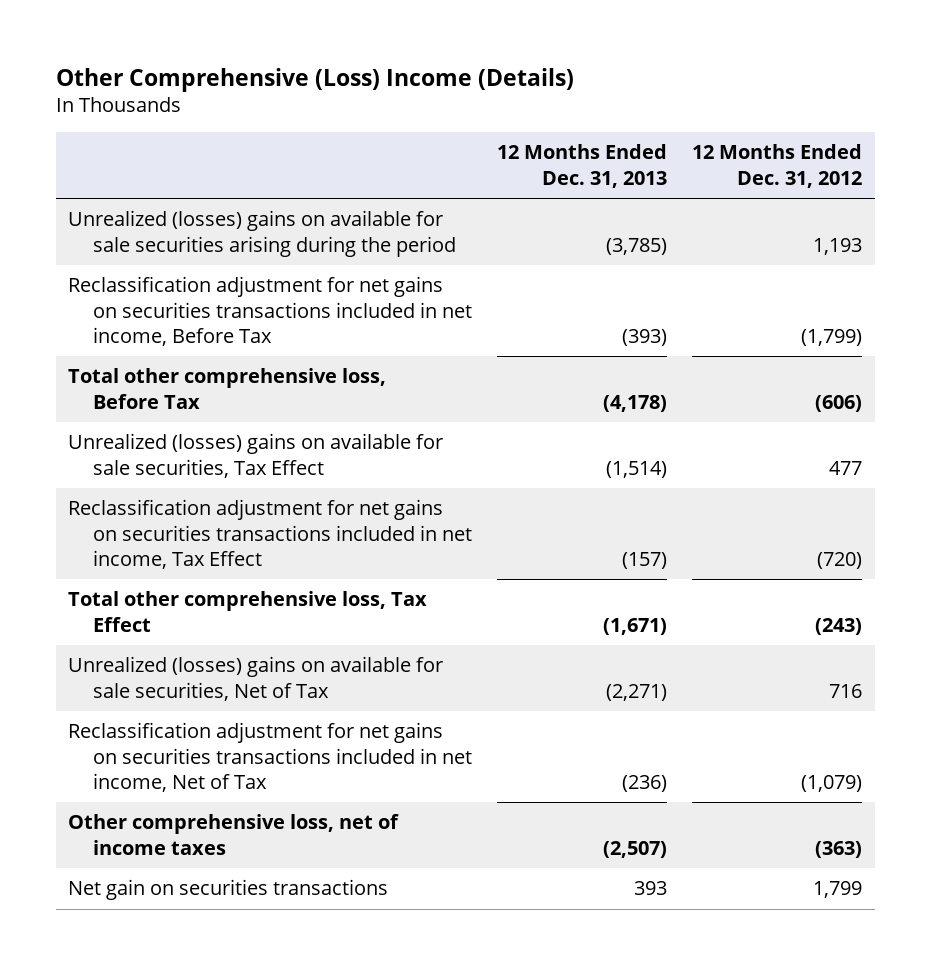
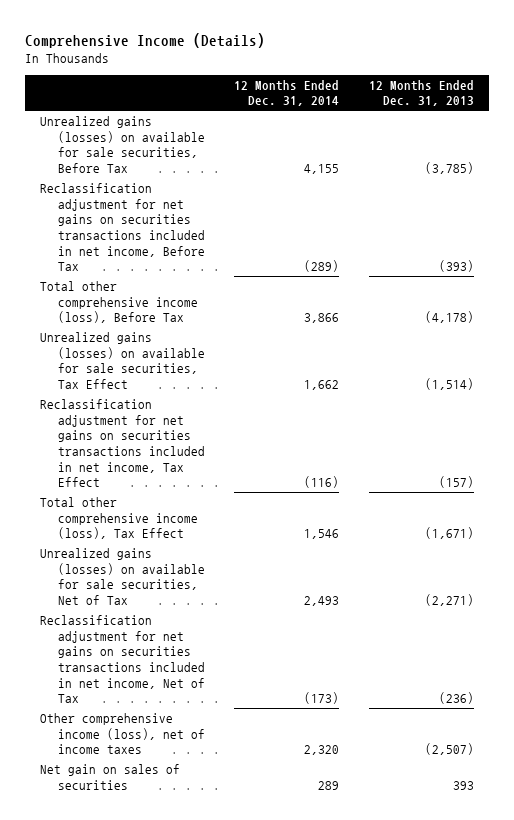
- Other Comprehensive (Loss) Income (Details)
+ Comprehensive Income (Details)
- | 12 Months Ended Dec. 31, 2013 | 12 Months Ended Dec. 31, 2012
+ | 12 Months Ended Dec. 31, 2014 | 12 Months Ended Dec. 31, 2013
- Unrealized (losses) gains on available for sale securities arising during the period | (3,785) | 1,193
+ Unrealized gains (losses) on available for sale securities, Before Tax | 4,155 | (3,785)
- Total other comprehensive loss, Before Tax | (4,178) | (606)
- Unrealized (losses) gains on available for sale securities, Tax Effect | (1,514) | 477
+ Total other comprehensive income (loss), Before Tax | 3,866 | (4,178)
+ Unrealized gains (losses) on available for sale securities, Tax Effect | 1,662 | (1,514)
- Total other comprehensive loss, Tax Effect | (1,671) | (243)
- Unrealized (losses) gains on available for sale securities, Net of Tax | (2,271) | 716
+ Total other comprehensive income (loss), Tax Effect | 1,546 | (1,671)
+ Unrealized gains (losses) on available for sale securities, Net of Tax | 2,493 | (2,271)
- Other comprehensive loss, net of income taxes | (2,507) | (363)
- Net gain on securities transactions | 393 | 1,799
+ Other comprehensive income (loss), net of income taxes | 2,320 | (2,507)
+ Net gain on sales of securities | 289 | 393

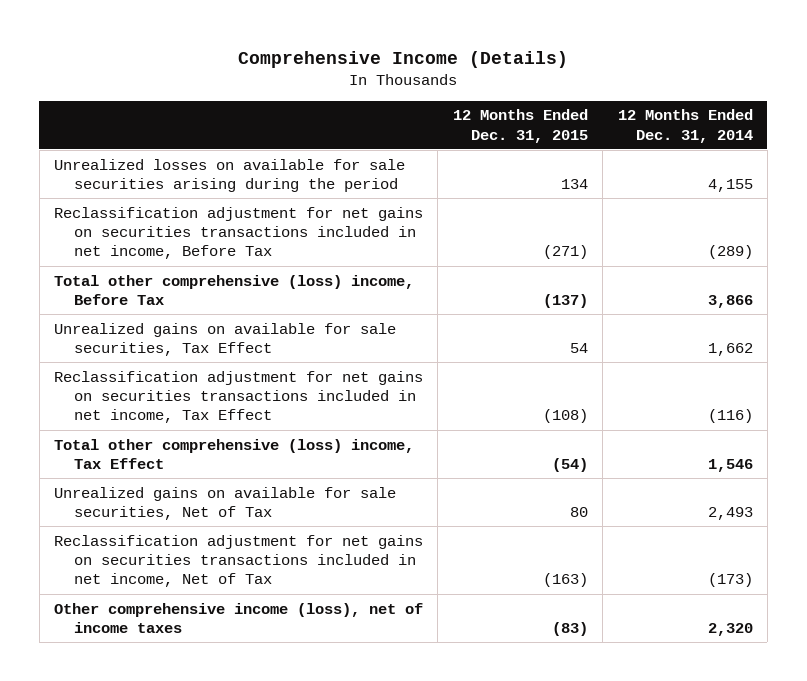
- | 12 Months Ended Dec. 31, 2014 | 12 Months Ended Dec. 31, 2013
+ | 12 Months Ended Dec. 31, 2015 | 12 Months Ended Dec. 31, 2014
- Unrealized gains (losses) on available for sale securities, Before Tax | 4,155 | (3,785)
+ Unrealized losses on available for sale securities arising during the period | 134 | 4,155
- Total other comprehensive income (loss), Before Tax | 3,866 | (4,178)
- Unrealized gains (losses) on available for sale securities, Tax Effect | 1,662 | (1,514)
+ Total other comprehensive (loss) income, Before Tax | (137) | 3,866
+ Unrealized gains on available for sale securities, Tax Effect | 54 | 1,662
- Total other comprehensive income (loss), Tax Effect | 1,546 | (1,671)
- Unrealized gains (losses) on available for sale securities, Net of Tax | 2,493 | (2,271)
+ Total other comprehensive (loss) income, Tax Effect | (54) | 1,546
+ Unrealized gains on available for sale securities, Net of Tax | 80 | 2,493
- Net gain on sales of securities | 289 | 393

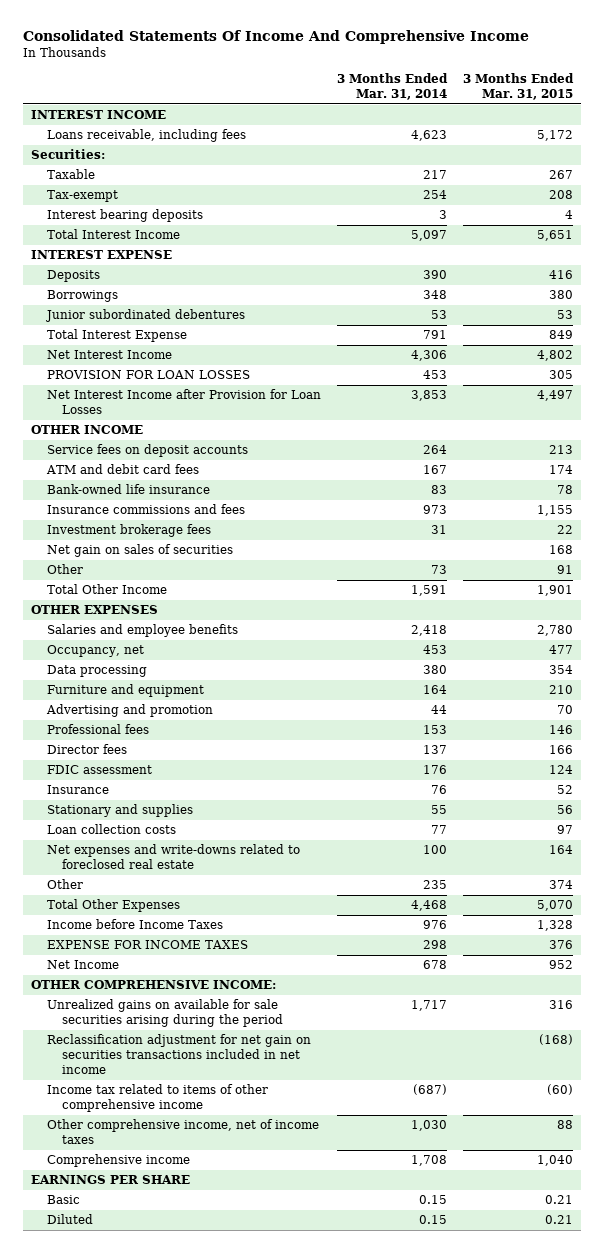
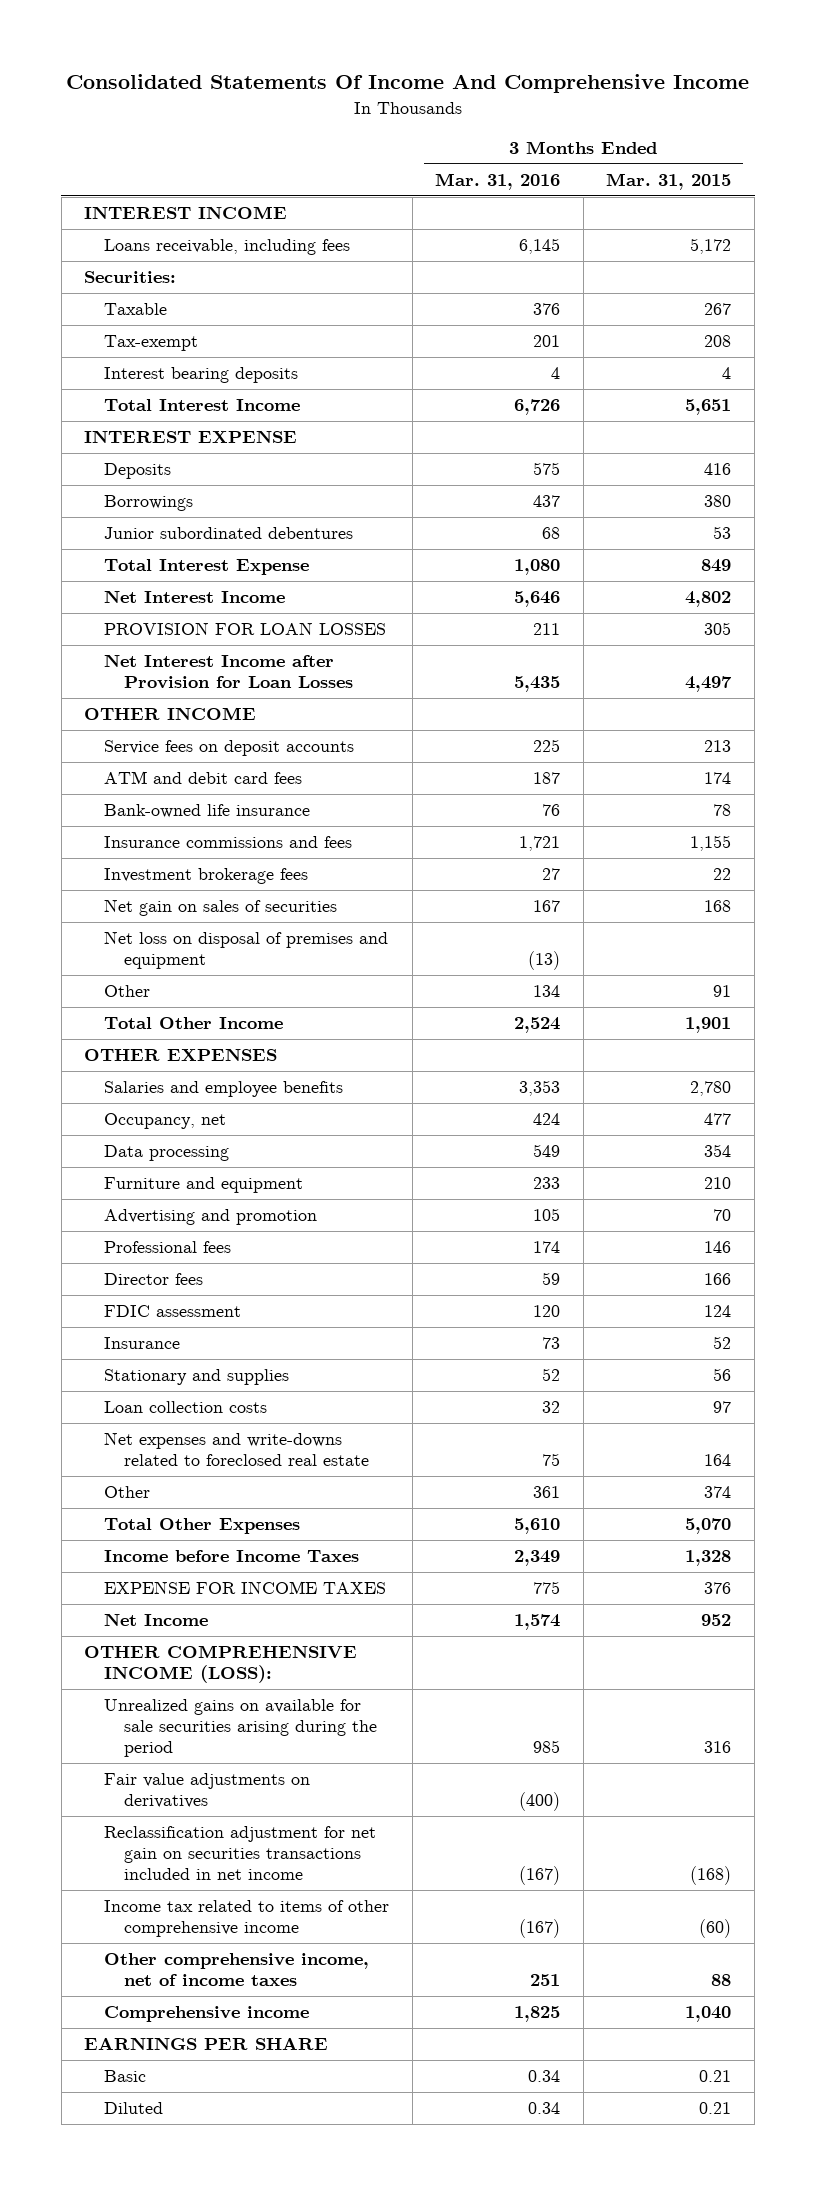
- | 3 Months Ended Mar. 31, 2014 | 3 Months Ended Mar. 31, 2015
+ | 3 Months Ended Mar. 31, 2016 | 3 Months Ended Mar. 31, 2015
+ Net loss on disposal of premises and equipment | (13) |
- OTHER COMPREHENSIVE INCOME:
+ OTHER COMPREHENSIVE INCOME (LOSS):
+ Fair value adjustments on derivatives | (400) |

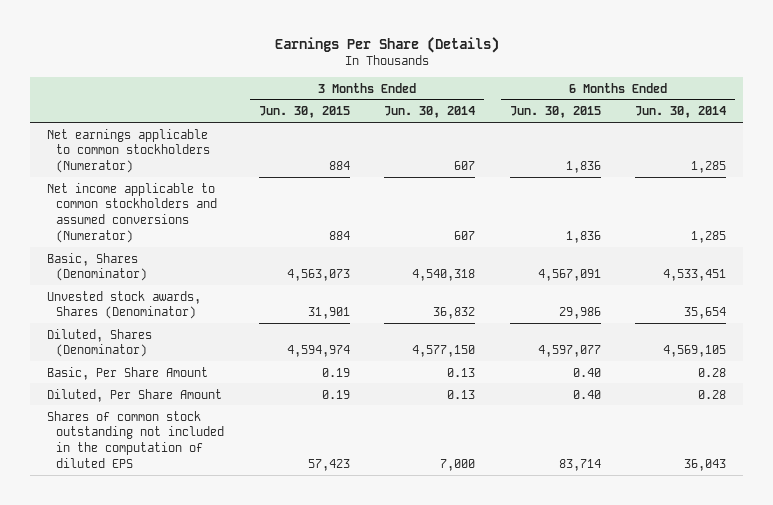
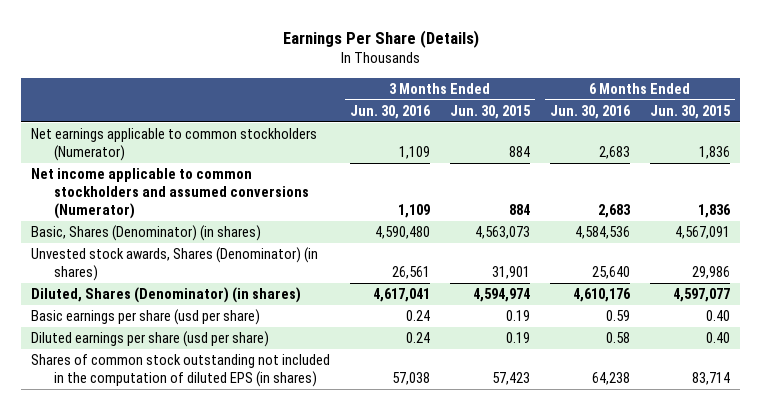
- | 3 Months Ended Jun. 30, 2015 | 3 Months Ended Jun. 30, 2014 | 6 Months Ended Jun. 30, 2015 | 6 Months Ended Jun. 30, 2014
+ | 3 Months Ended Jun. 30, 2016 | 3 Months Ended Jun. 30, 2015 | 6 Months Ended Jun. 30, 2016 | 6 Months Ended Jun. 30, 2015
- Basic, Shares (Denominator) | 4,563,073 | 4,540,318 | 4,567,091 | 4,533,451
- Unvested stock awards, Shares (Denominator) | 31,901 | 36,832 | 29,986 | 35,654
- Diluted, Shares (Denominator) | 4,594,974 | 4,577,150 | 4,597,077 | 4,569,105
- Basic, Per Share Amount | 0.19 | 0.13 | 0.40 | 0.28
- Diluted, Per Share Amount | 0.19 | 0.13 | 0.40 | 0.28
- Shares of common stock outstanding not included in the computation of diluted EPS | 57,423 | 7,000 | 83,714 | 36,043
+ Basic, Shares (Denominator) (in shares) | 4,590,480 | 4,563,073 | 4,584,536 | 4,567,091
+ Unvested stock awards, Shares (Denominator) (in shares) | 26,561 | 31,901 | 25,640 | 29,986
+ Diluted, Shares (Denominator) (in shares) | 4,617,041 | 4,594,974 | 4,610,176 | 4,597,077
+ Basic earnings per share (usd per share) | 0.24 | 0.19 | 0.59 | 0.40
+ Diluted earnings per share (usd per share) | 0.24 | 0.19 | 0.58 | 0.40
+ Shares of common stock outstanding not included in the computation of diluted EPS (in shares) | 57,038 | 57,423 | 64,238 | 83,714

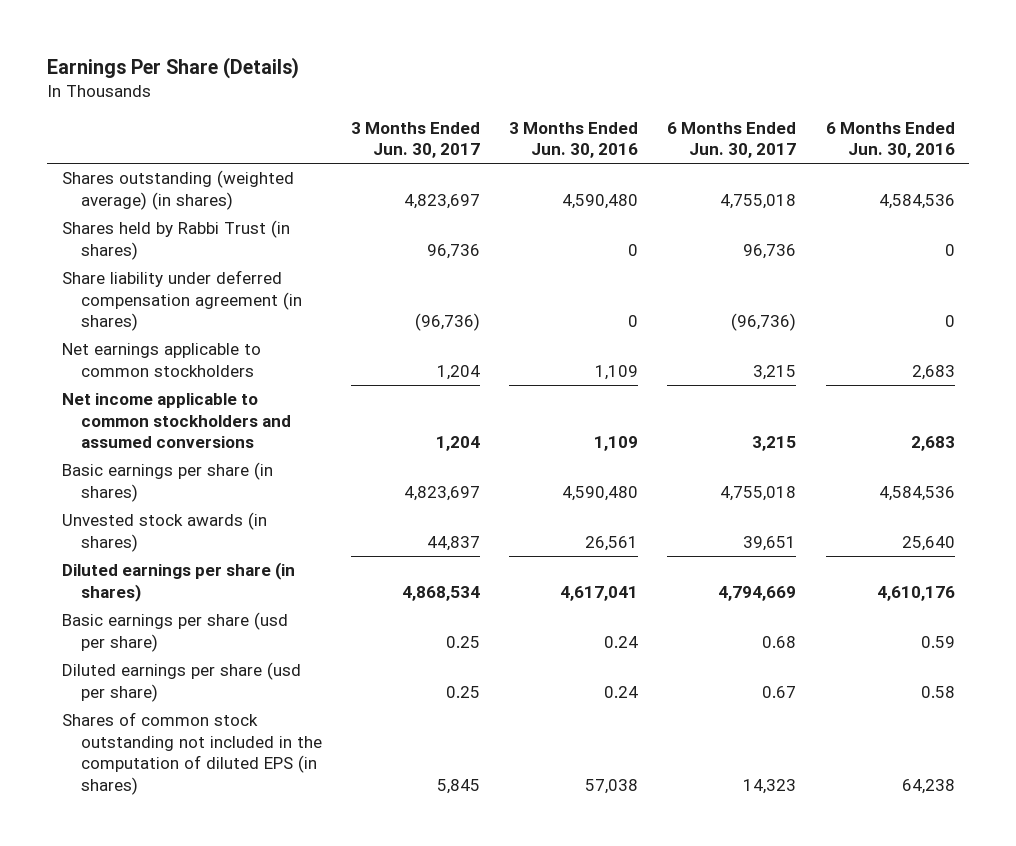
- | 3 Months Ended Jun. 30, 2016 | 3 Months Ended Jun. 30, 2015 | 6 Months Ended Jun. 30, 2016 | 6 Months Ended Jun. 30, 2015
+ | 3 Months Ended Jun. 30, 2017 | 3 Months Ended Jun. 30, 2016 | 6 Months Ended Jun. 30, 2017 | 6 Months Ended Jun. 30, 2016
- Net earnings applicable to common stockholders (Numerator) | 1,109 | 884 | 2,683 | 1,836
- Net income applicable to common stockholders and assumed conversions (Numerator) | 1,109 | 884 | 2,683 | 1,836
- Basic, Shares (Denominator) (in shares) | 4,590,480 | 4,563,073 | 4,584,536 | 4,567,091
- Unvested stock awards, Shares (Denominator) (in shares) | 26,561 | 31,901 | 25,640 | 29,986
- Diluted, Shares (Denominator) (in shares) | 4,617,041 | 4,594,974 | 4,610,176 | 4,597,077
+ Shares outstanding (weighted average) (in shares) | 4,823,697 | 4,590,480 | 4,755,018 | 4,584,536
+ Shares held by Rabbi Trust (in shares) | 96,736 | 0 | 96,736 | 0
+ Share liability under deferred compensation agreement (in shares) | (96,736) | 0 | (96,736) | 0
+ Net earnings applicable to common stockholders | 1,204 | 1,109 | 3,215 | 2,683
+ Net income applicable to common stockholders and assumed conversions | 1,204 | 1,109 | 3,215 | 2,683
+ Basic earnings per share (in shares) | 4,823,697 | 4,590,480 | 4,755,018 | 4,584,536
+ Unvested stock awards (in shares) | 44,837 | 26,561 | 39,651 | 25,640
+ Diluted earnings per share (in shares) | 4,868,534 | 4,617,041 | 4,794,669 | 4,610,176

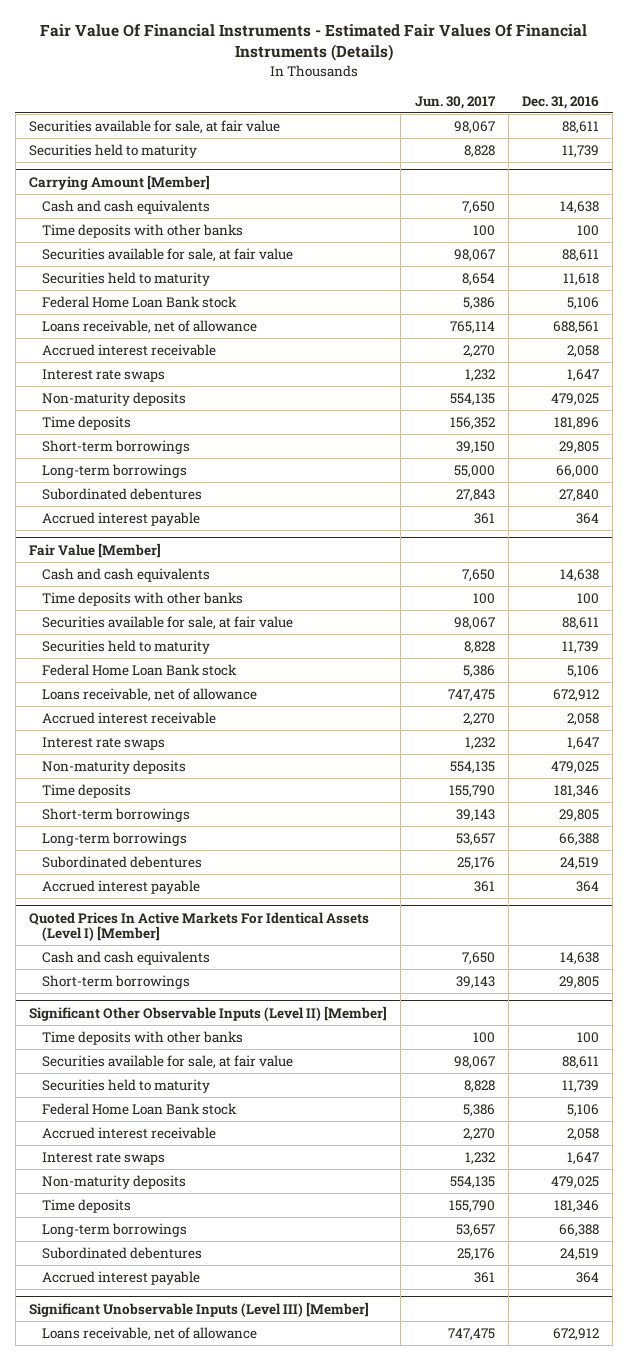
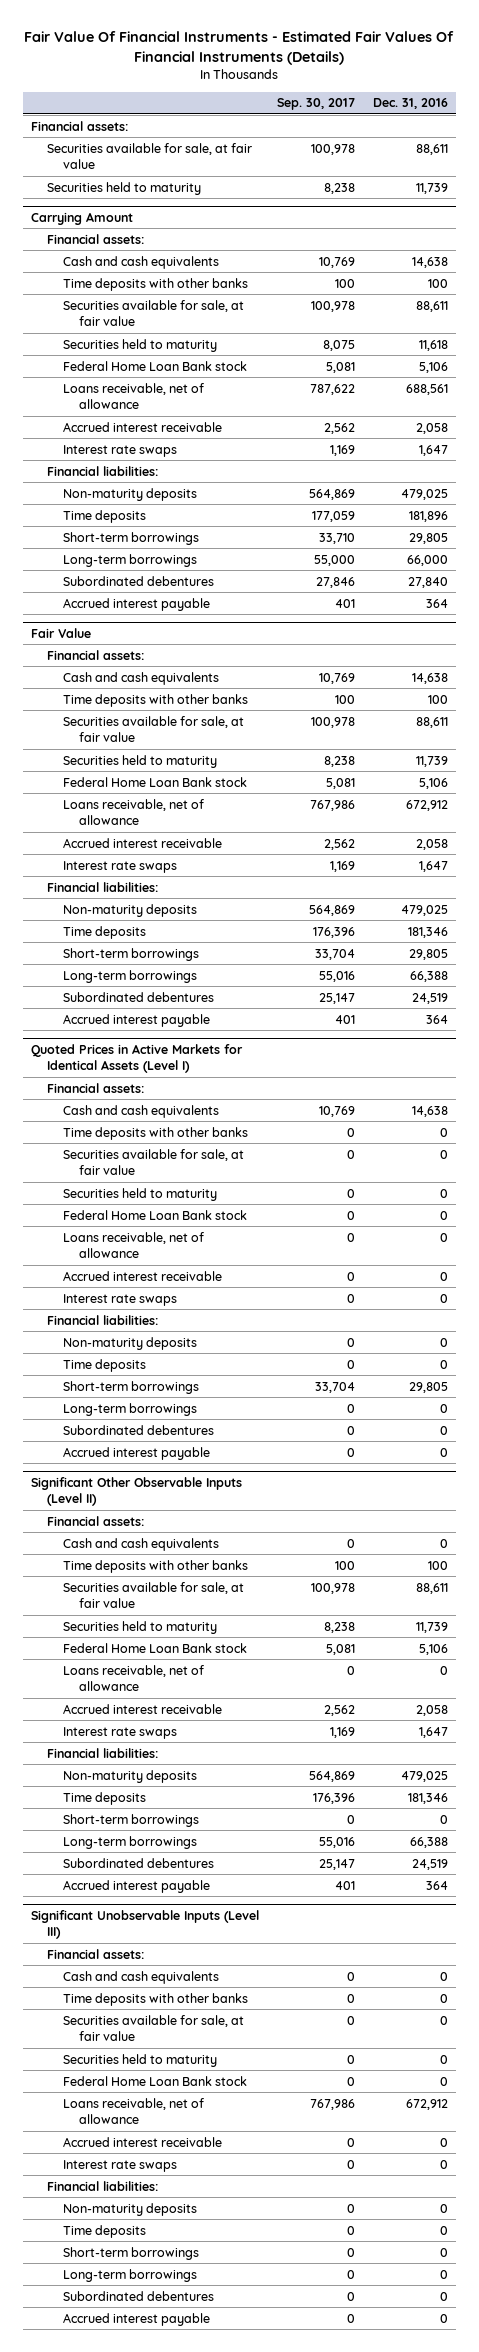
- | Jun. 30, 2017 | Dec. 31, 2016
+ | Sep. 30, 2017 | Dec. 31, 2016
+ Financial assets:
- Carrying Amount [Member]
+ Carrying Amount
+ Financial assets:
+ Financial liabilities:
- Fair Value [Member]
+ Fair Value
+ Financial assets:
+ Financial liabilities:
- Quoted Prices In Active Markets For Identical Assets (Level I) [Member]
+ Quoted Prices in Active Markets for Identical Assets (Level I)
+ Financial assets:
+ Time deposits with other banks | 0 | 0
+ Securities available for sale, at fair value | 0 | 0
+ Securities held to maturity | 0 | 0
+ Federal Home Loan Bank stock | 0 | 0
+ Loans receivable, net of allowance | 0 | 0
+ Accrued interest receivable | 0 | 0
+ Interest rate swaps | 0 | 0
+ Financial liabilities:
+ Non-maturity deposits | 0 | 0
+ Time deposits | 0 | 0
- Significant Other Observable Inputs (Level II) [Member]
+ Long-term borrowings | 0 | 0
+ Subordinated debentures | 0 | 0
+ Accrued interest payable | 0 | 0
+ Significant Other Observable Inputs (Level II)
+ Financial assets:
+ Cash and cash equivalents | 0 | 0
+ Loans receivable, net of allowance | 0 | 0
+ Financial liabilities:
+ Short-term borrowings | 0 | 0
- Significant Unobservable Inputs (Level III) [Member]
+ Significant Unobservable Inputs (Level III)
+ Financial assets:
+ Cash and cash equivalents | 0 | 0
+ Time deposits with other banks | 0 | 0
+ Securities available for sale, at fair value | 0 | 0
+ Securities held to maturity | 0 | 0
+ Federal Home Loan Bank stock | 0 | 0
+ Accrued interest receivable | 0 | 0
+ Interest rate swaps | 0 | 0
+ Financial liabilities:
+ Non-maturity deposits | 0 | 0
+ Time deposits | 0 | 0
+ Short-term borrowings | 0 | 0
+ Long-term borrowings | 0 | 0
+ Subordinated debentures | 0 | 0
+ Accrued interest payable | 0 | 0

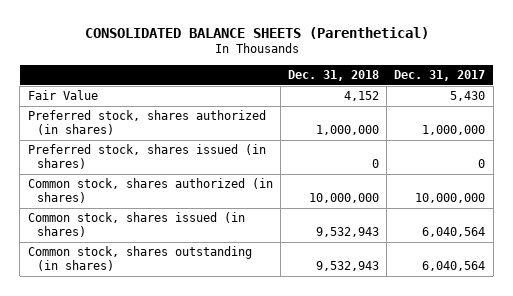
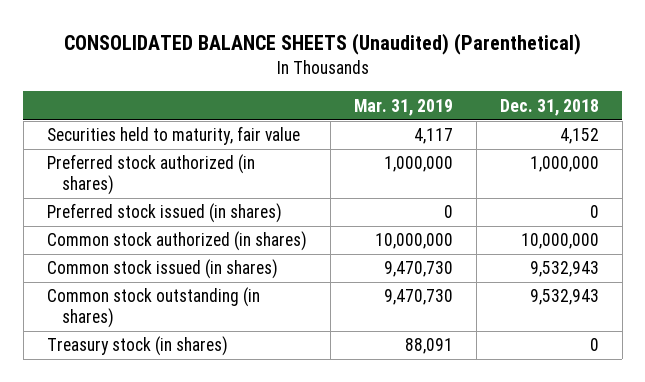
- CONSOLIDATED BALANCE SHEETS (Parenthetical)
+ CONSOLIDATED BALANCE SHEETS (Unaudited) (Parenthetical)
- | Dec. 31, 2018 | Dec. 31, 2017
+ | Mar. 31, 2019 | Dec. 31, 2018
- Fair Value | 4,152 | 5,430
- Preferred stock, shares authorized (in shares) | 1,000,000 | 1,000,000
- Preferred stock, shares issued (in shares) | 0 | 0
- Common stock, shares authorized (in shares) | 10,000,000 | 10,000,000
- Common stock, shares issued (in shares) | 9,532,943 | 6,040,564
- Common stock, shares outstanding (in shares) | 9,532,943 | 6,040,564
+ Securities held to maturity, fair value | 4,117 | 4,152
+ Preferred stock authorized (in shares) | 1,000,000 | 1,000,000
+ Preferred stock issued (in shares) | 0 | 0
+ Common stock authorized (in shares) | 10,000,000 | 10,000,000
+ Common stock issued (in shares) | 9,470,730 | 9,532,943
+ Common stock outstanding (in shares) | 9,470,730 | 9,532,943
+ Treasury stock (in shares) | 88,091 | 0

